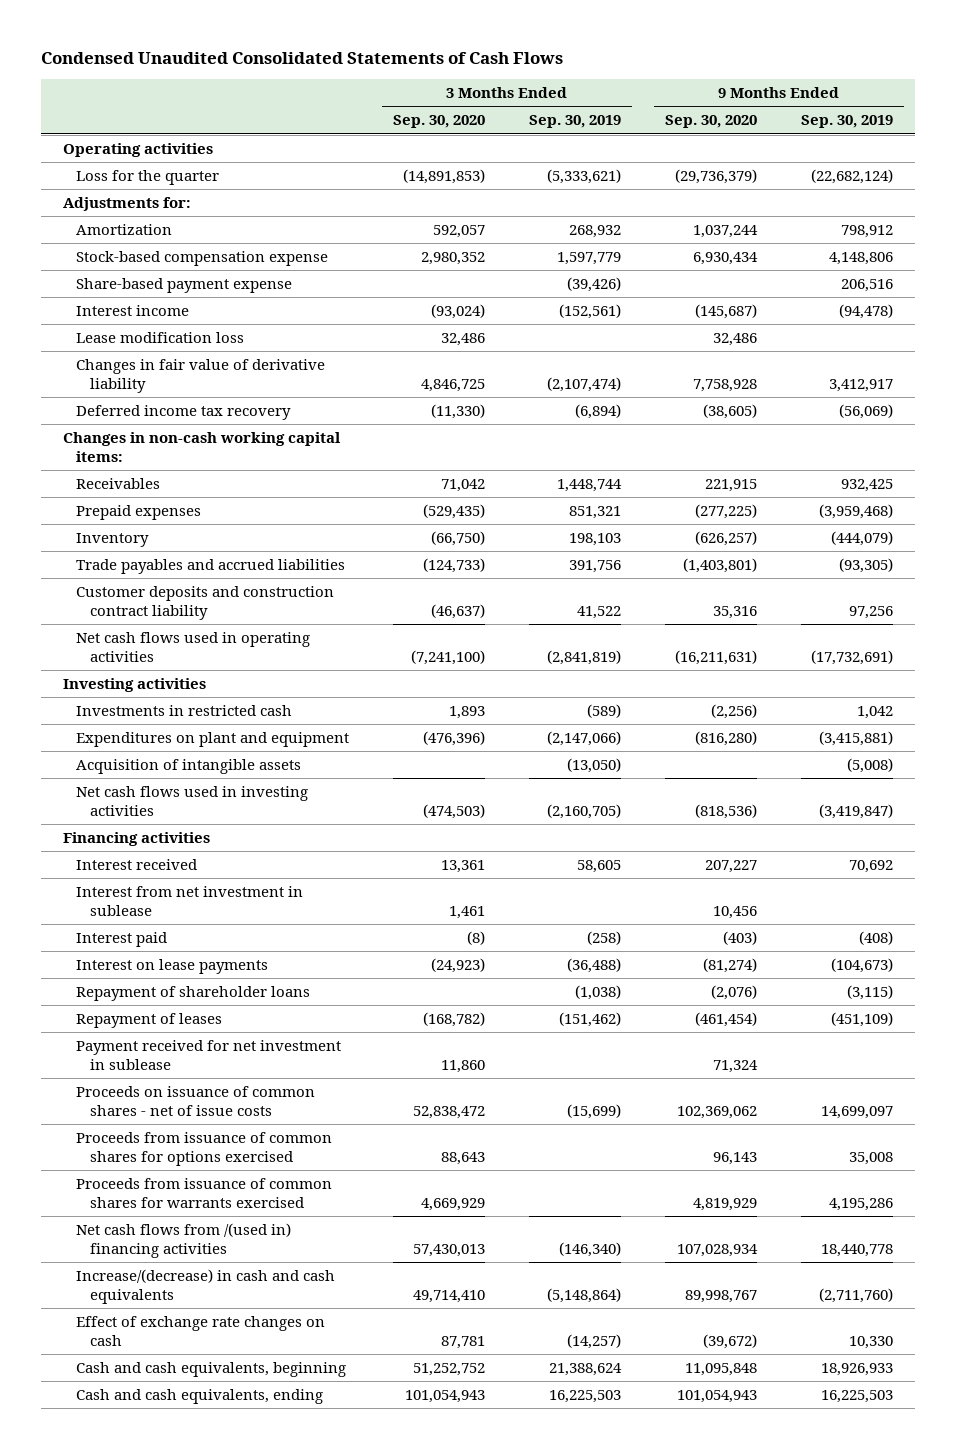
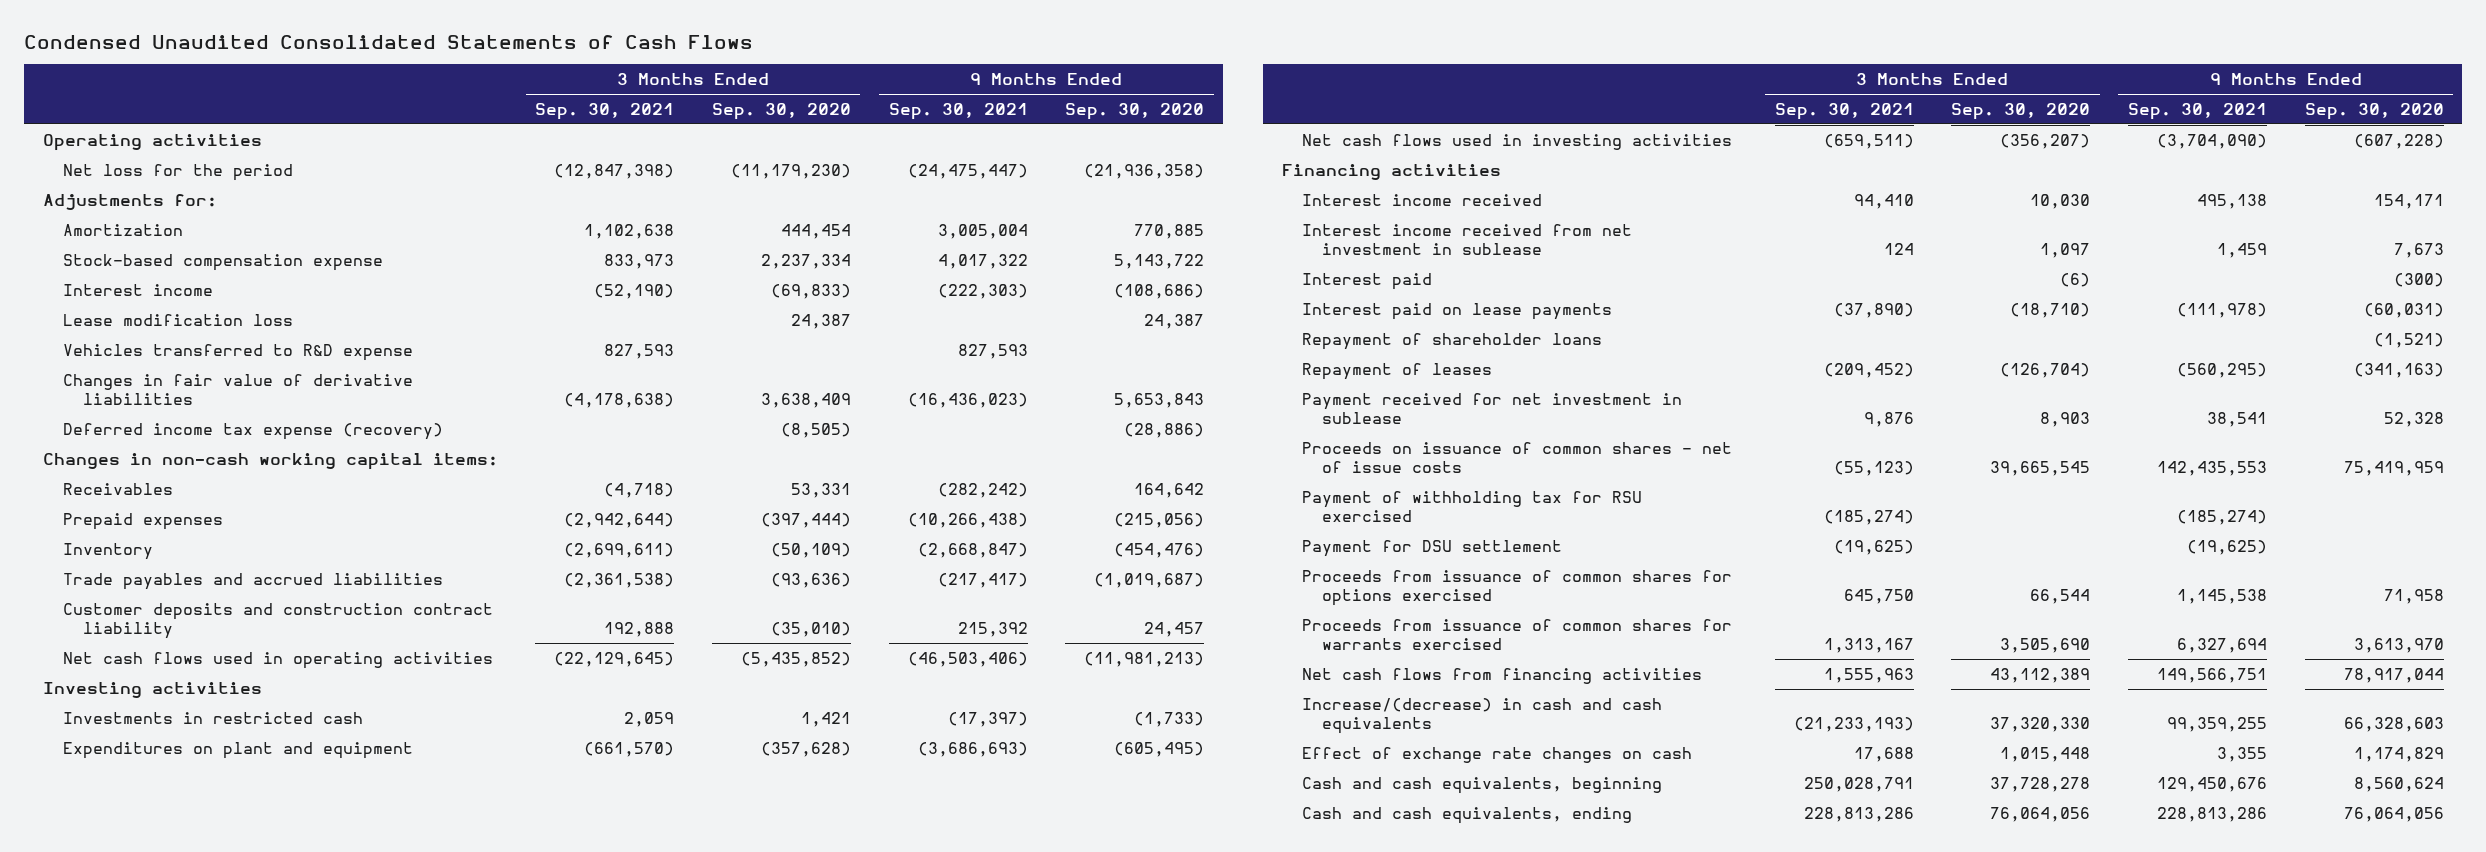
- | 3 Months Ended Sep. 30, 2020 | 3 Months Ended Sep. 30, 2019 | 9 Months Ended Sep. 30, 2020 | 9 Months Ended Sep. 30, 2019
+ | 3 Months Ended Sep. 30, 2021 | 3 Months Ended Sep. 30, 2020 | 9 Months Ended Sep. 30, 2021 | 9 Months Ended Sep. 30, 2020
- Loss for the quarter | (14,891,853) | (5,333,621) | (29,736,379) | (22,682,124)
+ Net loss for the period | (12,847,398) | (11,179,230) | (24,475,447) | (21,936,358)
- Amortization | 592,057 | 268,932 | 1,037,244 | 798,912
- Stock-based compensation expense | 2,980,352 | 1,597,779 | 6,930,434 | 4,148,806
- Share-based payment expense | | (39,426) | | 206,516
- Interest income | (93,024) | (152,561) | (145,687) | (94,478)
- Lease modification loss | 32,486 | | 32,486 |
- Changes in fair value of derivative liability | 4,846,725 | (2,107,474) | 7,758,928 | 3,412,917
- Deferred income tax recovery | (11,330) | (6,894) | (38,605) | (56,069)
+ Amortization | 1,102,638 | 444,454 | 3,005,004 | 770,885
+ Stock-based compensation expense | 833,973 | 2,237,334 | 4,017,322 | 5,143,722
+ Interest income | (52,190) | (69,833) | (222,303) | (108,686)
+ Lease modification loss | | 24,387 | | 24,387
+ Vehicles transferred to R&D expense | 827,593 | | 827,593 |
+ Changes in fair value of derivative liabilities | (4,178,638) | 3,638,409 | (16,436,023) | 5,653,843
+ Deferred income tax expense (recovery) | | (8,505) | | (28,886)
- Receivables | 71,042 | 1,448,744 | 221,915 | 932,425
- Prepaid expenses | (529,435) | 851,321 | (277,225) | (3,959,468)
- Inventory | (66,750) | 198,103 | (626,257) | (444,079)
- Trade payables and accrued liabilities | (124,733) | 391,756 | (1,403,801) | (93,305)
- Customer deposits and construction contract liability | (46,637) | 41,522 | 35,316 | 97,256
- Net cash flows used in operating activities | (7,241,100) | (2,841,819) | (16,211,631) | (17,732,691)
+ Receivables | (4,718) | 53,331 | (282,242) | 164,642
+ Prepaid expenses | (2,942,644) | (397,444) | (10,266,438) | (215,056)
+ Inventory | (2,699,611) | (50,109) | (2,668,847) | (454,476)
+ Trade payables and accrued liabilities | (2,361,538) | (93,636) | (217,417) | (1,019,687)
+ Customer deposits and construction contract liability | 192,888 | (35,010) | 215,392 | 24,457
+ Net cash flows used in operating activities | (22,129,645) | (5,435,852) | (46,503,406) | (11,981,213)
- Investments in restricted cash | 1,893 | (589) | (2,256) | 1,042
- Expenditures on plant and equipment | (476,396) | (2,147,066) | (816,280) | (3,415,881)
- Acquisition of intangible assets | | (13,050) | | (5,008)
- Net cash flows used in investing activities | (474,503) | (2,160,705) | (818,536) | (3,419,847)
+ Investments in restricted cash | 2,059 | 1,421 | (17,397) | (1,733)
+ Expenditures on plant and equipment | (661,570) | (357,628) | (3,686,693) | (605,495)
+ Net cash flows used in investing activities | (659,511) | (356,207) | (3,704,090) | (607,228)
- Interest received | 13,361 | 58,605 | 207,227 | 70,692
- Interest from net investment in sublease | 1,461 | | 10,456 |
- Interest paid | (8) | (258) | (403) | (408)
- Interest on lease payments | (24,923) | (36,488) | (81,274) | (104,673)
- Repayment of shareholder loans | | (1,038) | (2,076) | (3,115)
- Repayment of leases | (168,782) | (151,462) | (461,454) | (451,109)
- Payment received for net investment in sublease | 11,860 | | 71,324 |
- Proceeds on issuance of common shares - net of issue costs | 52,838,472 | (15,699) | 102,369,062 | 14,699,097
- Proceeds from issuance of common shares for options exercised | 88,643 | | 96,143 | 35,008
- Proceeds from issuance of common shares for warrants exercised | 4,669,929 | | 4,819,929 | 4,195,286
- Net cash flows from /(used in) financing activities | 57,430,013 | (146,340) | 107,028,934 | 18,440,778
- Increase/(decrease) in cash and cash equivalents | 49,714,410 | (5,148,864) | 89,998,767 | (2,711,760)
- Effect of exchange rate changes on cash | 87,781 | (14,257) | (39,672) | 10,330
- Cash and cash equivalents, beginning | 51,252,752 | 21,388,624 | 11,095,848 | 18,926,933
- Cash and cash equivalents, ending | 101,054,943 | 16,225,503 | 101,054,943 | 16,225,503
+ Interest income received | 94,410 | 10,030 | 495,138 | 154,171
+ Interest income received from net investment in sublease | 124 | 1,097 | 1,459 | 7,673
+ Interest paid | | (6) | | (300)
+ Interest paid on lease payments | (37,890) | (18,710) | (111,978) | (60,031)
+ Repayment of shareholder loans | | | | (1,521)
+ Repayment of leases | (209,452) | (126,704) | (560,295) | (341,163)
+ Payment received for net investment in sublease | 9,876 | 8,903 | 38,541 | 52,328
+ Proceeds on issuance of common shares - net of issue costs | (55,123) | 39,665,545 | 142,435,553 | 75,419,959
+ Payment of withholding tax for RSU exercised | (185,274) | | (185,274) |
+ Payment for DSU settlement | (19,625) | | (19,625) |
+ Proceeds from issuance of common shares for options exercised | 645,750 | 66,544 | 1,145,538 | 71,958
+ Proceeds from issuance of common shares for warrants exercised | 1,313,167 | 3,505,690 | 6,327,694 | 3,613,970
+ Net cash flows from financing activities | 1,555,963 | 43,112,389 | 149,566,751 | 78,917,044
+ Increase/(decrease) in cash and cash equivalents | (21,233,193) | 37,320,330 | 99,359,255 | 66,328,603
+ Effect of exchange rate changes on cash | 17,688 | 1,015,448 | 3,355 | 1,174,829
+ Cash and cash equivalents, beginning | 250,028,791 | 37,728,278 | 129,450,676 | 8,560,624
+ Cash and cash equivalents, ending | 228,813,286 | 76,064,056 | 228,813,286 | 76,064,056

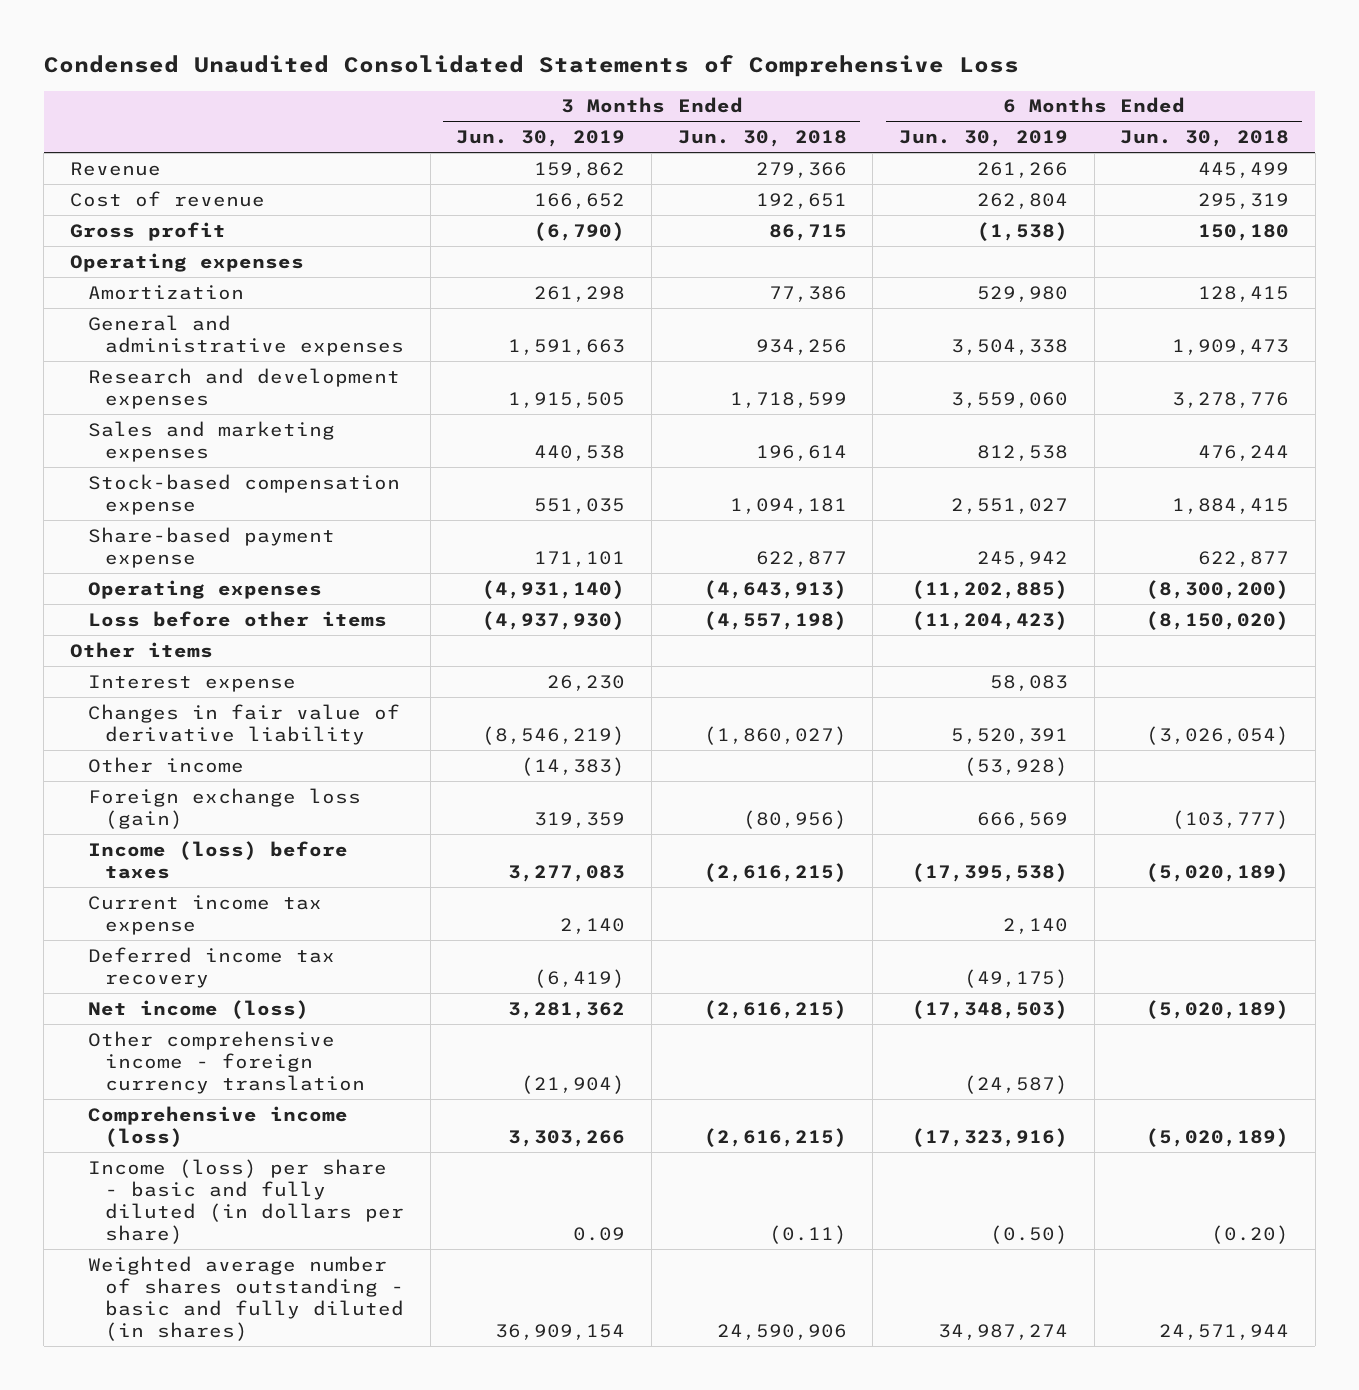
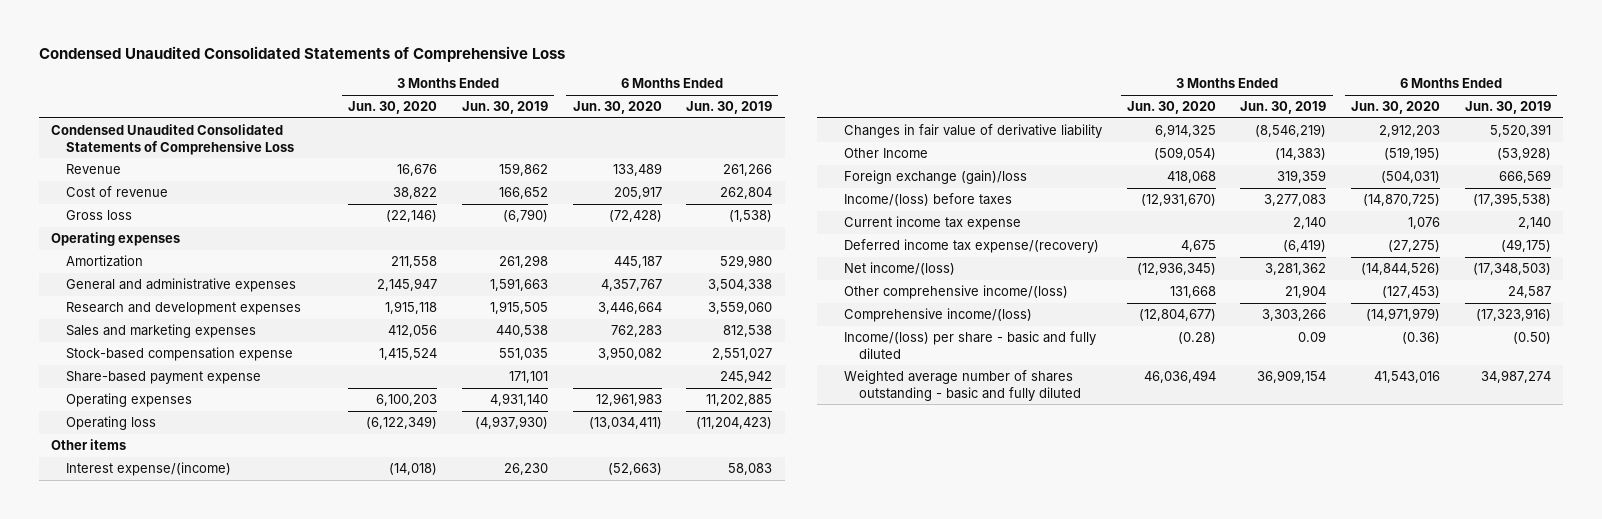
- | 3 Months Ended Jun. 30, 2019 | 3 Months Ended Jun. 30, 2018 | 6 Months Ended Jun. 30, 2019 | 6 Months Ended Jun. 30, 2018
+ | 3 Months Ended Jun. 30, 2020 | 3 Months Ended Jun. 30, 2019 | 6 Months Ended Jun. 30, 2020 | 6 Months Ended Jun. 30, 2019
+ Condensed Unaudited Consolidated Statements of Comprehensive Loss
- Gross profit | (6,790) | 86,715 | (1,538) | 150,180
+ Gross loss | (22,146) | (6,790) | (72,428) | (1,538)
- Operating expenses | (4,931,140) | (4,643,913) | (11,202,885) | (8,300,200)
- Loss before other items | (4,937,930) | (4,557,198) | (11,204,423) | (8,150,020)
+ Operating expenses | 6,100,203 | 4,931,140 | 12,961,983 | 11,202,885
+ Operating loss | (6,122,349) | (4,937,930) | (13,034,411) | (11,204,423)
- Interest expense | 26,230 | | 58,083 |
+ Interest expense/(income) | (14,018) | 26,230 | (52,663) | 58,083
- Other income | (14,383) | | (53,928) |
- Foreign exchange loss (gain) | 319,359 | (80,956) | 666,569 | (103,777)
- Income (loss) before taxes | 3,277,083 | (2,616,215) | (17,395,538) | (5,020,189)
+ Other Income | (509,054) | (14,383) | (519,195) | (53,928)
+ Foreign exchange (gain)/loss | 418,068 | 319,359 | (504,031) | 666,569
+ Income/(loss) before taxes | (12,931,670) | 3,277,083 | (14,870,725) | (17,395,538)
- Deferred income tax recovery | (6,419) | | (49,175) |
- Net income (loss) | 3,281,362 | (2,616,215) | (17,348,503) | (5,020,189)
- Other comprehensive income - foreign currency translation | (21,904) | | (24,587) |
- Comprehensive income (loss) | 3,303,266 | (2,616,215) | (17,323,916) | (5,020,189)
- Income (loss) per share - basic and fully diluted (in dollars per share) | 0.09 | (0.11) | (0.50) | (0.20)
- Weighted average number of shares outstanding - basic and fully diluted (in shares) | 36,909,154 | 24,590,906 | 34,987,274 | 24,571,944
+ Deferred income tax expense/(recovery) | 4,675 | (6,419) | (27,275) | (49,175)
+ Net income/(loss) | (12,936,345) | 3,281,362 | (14,844,526) | (17,348,503)
+ Other comprehensive income/(loss) | 131,668 | 21,904 | (127,453) | 24,587
+ Comprehensive income/(loss) | (12,804,677) | 3,303,266 | (14,971,979) | (17,323,916)
+ Income/(loss) per share - basic and fully diluted | (0.28) | 0.09 | (0.36) | (0.50)
+ Weighted average number of shares outstanding - basic and fully diluted | 46,036,494 | 36,909,154 | 41,543,016 | 34,987,274

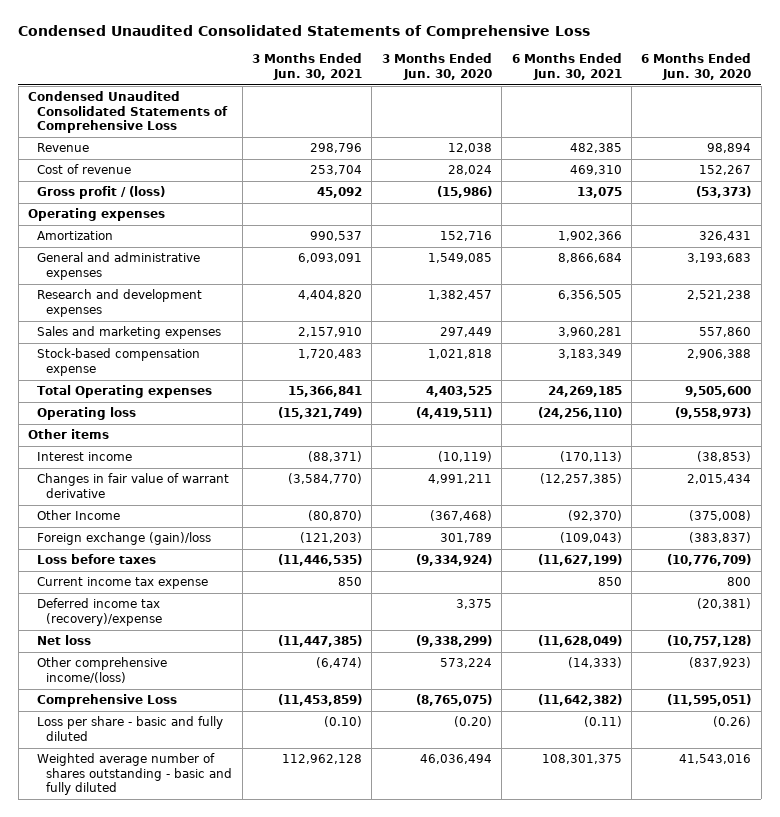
- | 3 Months Ended Jun. 30, 2020 | 3 Months Ended Jun. 30, 2019 | 6 Months Ended Jun. 30, 2020 | 6 Months Ended Jun. 30, 2019
+ | 3 Months Ended Jun. 30, 2021 | 3 Months Ended Jun. 30, 2020 | 6 Months Ended Jun. 30, 2021 | 6 Months Ended Jun. 30, 2020
- Revenue | 16,676 | 159,862 | 133,489 | 261,266
- Cost of revenue | 38,822 | 166,652 | 205,917 | 262,804
- Gross loss | (22,146) | (6,790) | (72,428) | (1,538)
+ Revenue | 298,796 | 12,038 | 482,385 | 98,894
+ Cost of revenue | 253,704 | 28,024 | 469,310 | 152,267
+ Gross profit / (loss) | 45,092 | (15,986) | 13,075 | (53,373)
- Amortization | 211,558 | 261,298 | 445,187 | 529,980
- General and administrative expenses | 2,145,947 | 1,591,663 | 4,357,767 | 3,504,338
- Research and development expenses | 1,915,118 | 1,915,505 | 3,446,664 | 3,559,060
- Sales and marketing expenses | 412,056 | 440,538 | 762,283 | 812,538
- Stock-based compensation expense | 1,415,524 | 551,035 | 3,950,082 | 2,551,027
- Share-based payment expense | | 171,101 | | 245,942
- Operating expenses | 6,100,203 | 4,931,140 | 12,961,983 | 11,202,885
- Operating loss | (6,122,349) | (4,937,930) | (13,034,411) | (11,204,423)
+ Amortization | 990,537 | 152,716 | 1,902,366 | 326,431
+ General and administrative expenses | 6,093,091 | 1,549,085 | 8,866,684 | 3,193,683
+ Research and development expenses | 4,404,820 | 1,382,457 | 6,356,505 | 2,521,238
+ Sales and marketing expenses | 2,157,910 | 297,449 | 3,960,281 | 557,860
+ Stock-based compensation expense | 1,720,483 | 1,021,818 | 3,183,349 | 2,906,388
+ Total Operating expenses | 15,366,841 | 4,403,525 | 24,269,185 | 9,505,600
+ Operating loss | (15,321,749) | (4,419,511) | (24,256,110) | (9,558,973)
- Interest expense/(income) | (14,018) | 26,230 | (52,663) | 58,083
- Changes in fair value of derivative liability | 6,914,325 | (8,546,219) | 2,912,203 | 5,520,391
- Other Income | (509,054) | (14,383) | (519,195) | (53,928)
- Foreign exchange (gain)/loss | 418,068 | 319,359 | (504,031) | 666,569
- Income/(loss) before taxes | (12,931,670) | 3,277,083 | (14,870,725) | (17,395,538)
- Current income tax expense | | 2,140 | 1,076 | 2,140
- Deferred income tax expense/(recovery) | 4,675 | (6,419) | (27,275) | (49,175)
- Net income/(loss) | (12,936,345) | 3,281,362 | (14,844,526) | (17,348,503)
- Other comprehensive income/(loss) | 131,668 | 21,904 | (127,453) | 24,587
- Comprehensive income/(loss) | (12,804,677) | 3,303,266 | (14,971,979) | (17,323,916)
- Income/(loss) per share - basic and fully diluted | (0.28) | 0.09 | (0.36) | (0.50)
+ Interest income | (88,371) | (10,119) | (170,113) | (38,853)
+ Changes in fair value of warrant derivative | (3,584,770) | 4,991,211 | (12,257,385) | 2,015,434
+ Other Income | (80,870) | (367,468) | (92,370) | (375,008)
+ Foreign exchange (gain)/loss | (121,203) | 301,789 | (109,043) | (383,837)
+ Loss before taxes | (11,446,535) | (9,334,924) | (11,627,199) | (10,776,709)
+ Current income tax expense | 850 | | 850 | 800
+ Deferred income tax (recovery)/expense | | 3,375 | | (20,381)
+ Net loss | (11,447,385) | (9,338,299) | (11,628,049) | (10,757,128)
+ Other comprehensive income/(loss) | (6,474) | 573,224 | (14,333) | (837,923)
+ Comprehensive Loss | (11,453,859) | (8,765,075) | (11,642,382) | (11,595,051)
+ Loss per share - basic and fully diluted | (0.10) | (0.20) | (0.11) | (0.26)

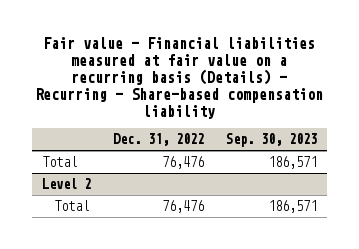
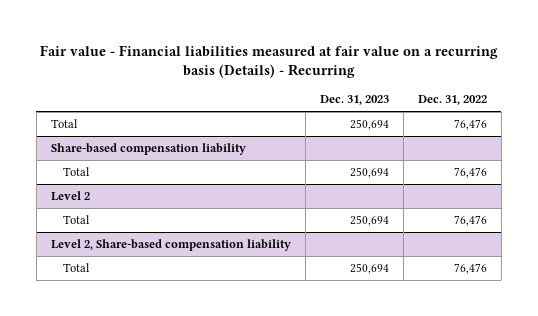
- Fair value - Financial liabilities measured at fair value on a recurring basis (Details) - Recurring - Share-based compensation liability
+ Fair value - Financial liabilities measured at fair value on a recurring basis (Details) - Recurring
- | Dec. 31, 2022 | Sep. 30, 2023
+ | Dec. 31, 2023 | Dec. 31, 2022
+ Share-based compensation liability
+ Total | 250,694 | 76,476
+ Level 2, Share-based compensation liability
+ Total | 250,694 | 76,476

